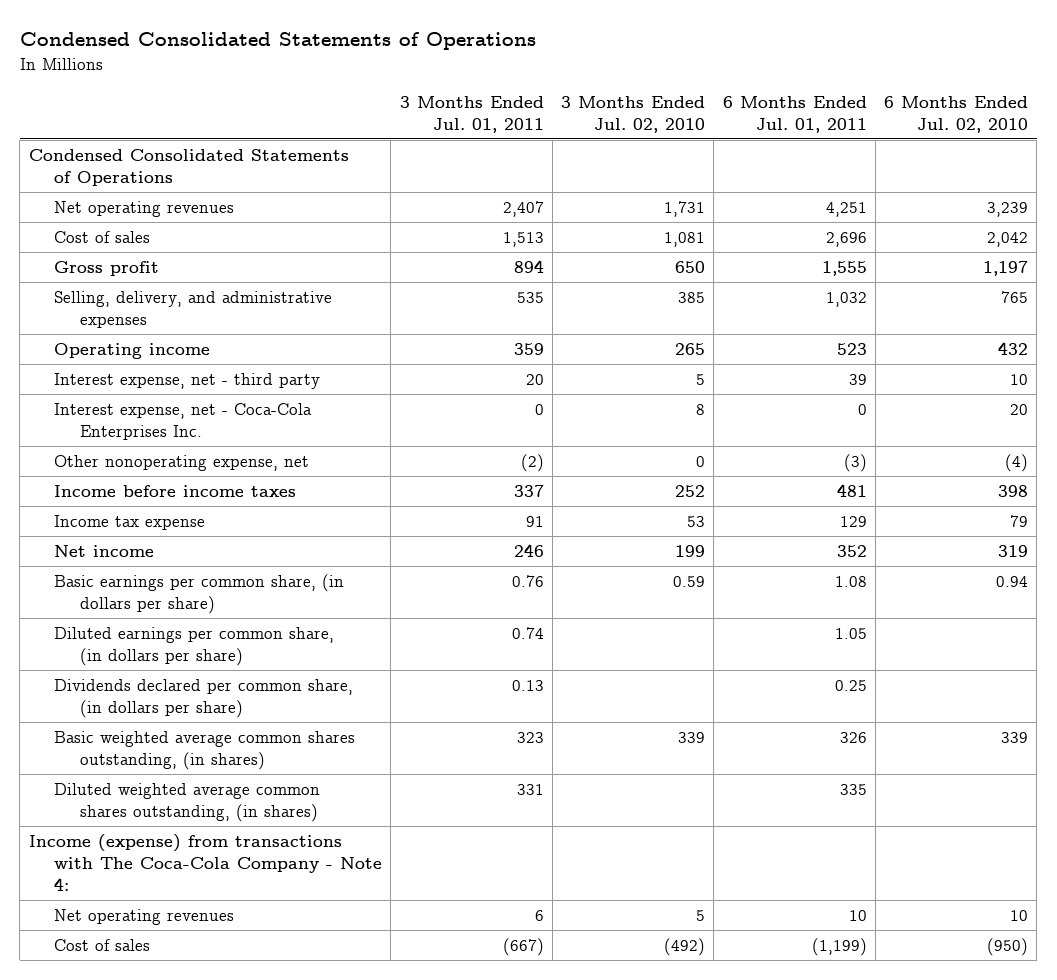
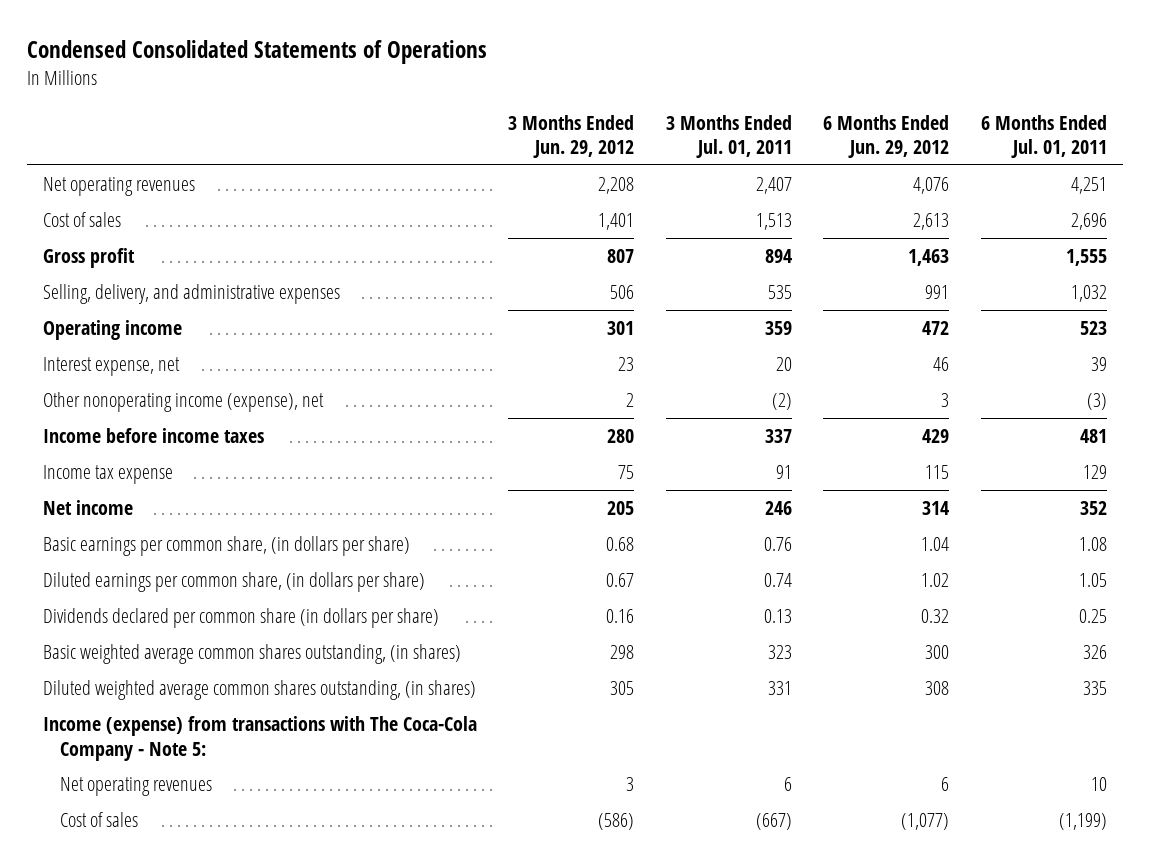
- | 3 Months Ended Jul. 01, 2011 | 3 Months Ended Jul. 02, 2010 | 6 Months Ended Jul. 01, 2011 | 6 Months Ended Jul. 02, 2010
+ | 3 Months Ended Jun. 29, 2012 | 3 Months Ended Jul. 01, 2011 | 6 Months Ended Jun. 29, 2012 | 6 Months Ended Jul. 01, 2011
- Condensed Consolidated Statements of Operations
- Interest expense, net - third party | 20 | 5 | 39 | 10
- Interest expense, net - Coca-Cola Enterprises Inc. | 0 | 8 | 0 | 20
- Other nonoperating expense, net | (2) | 0 | (3) | (4)
+ Interest expense, net | 23 | 20 | 46 | 39
+ Other nonoperating income (expense), net | 2 | (2) | 3 | (3)
- Dividends declared per common share, (in dollars per share) | 0.13 | | 0.25 |
+ Dividends declared per common share (in dollars per share) | 0.16 | 0.13 | 0.32 | 0.25
- Income (expense) from transactions with The Coca-Cola Company - Note 4:
+ Income (expense) from transactions with The Coca-Cola Company - Note 5:

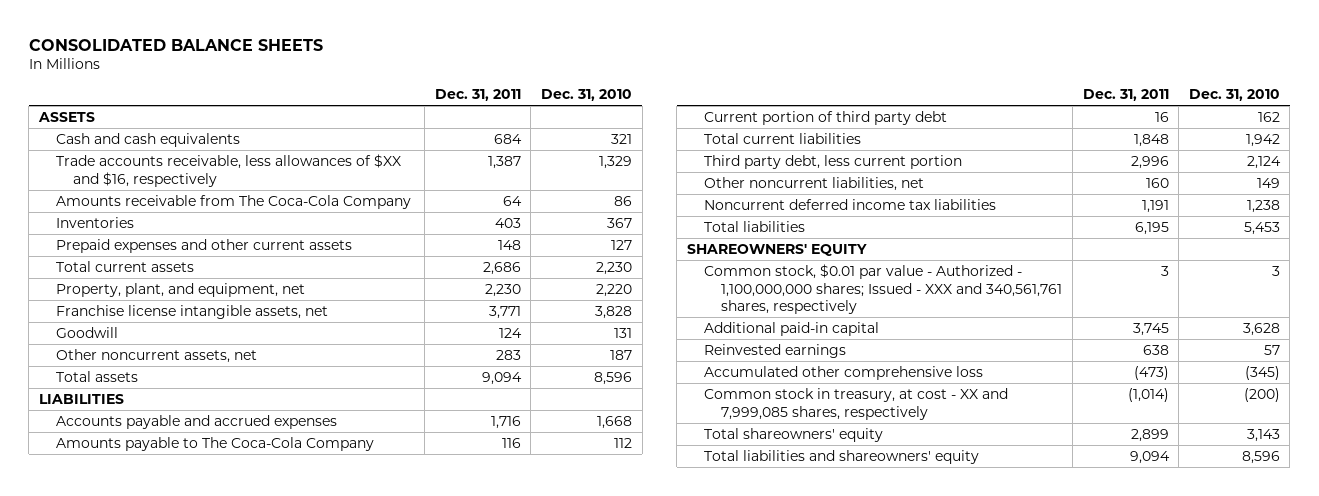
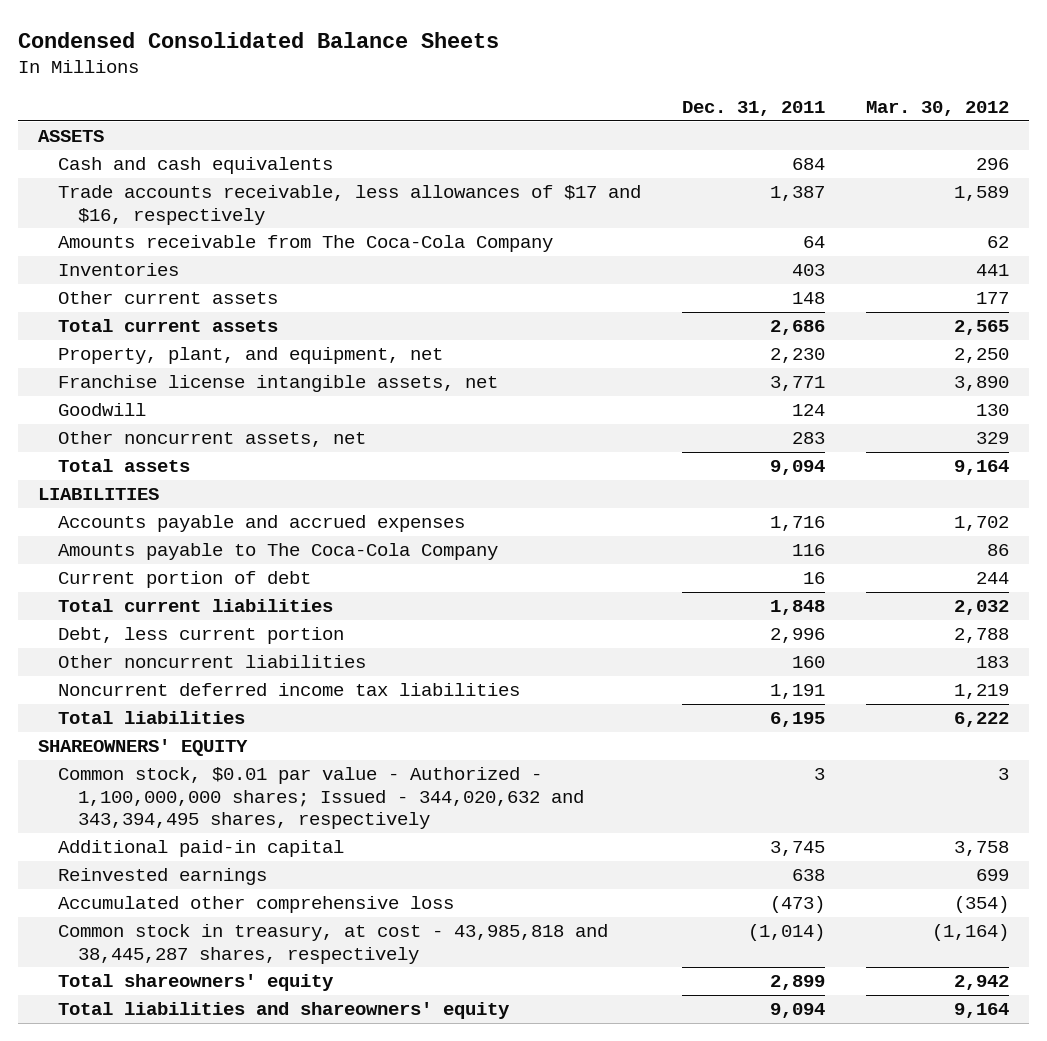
- CONSOLIDATED BALANCE SHEETS
+ Condensed Consolidated Balance Sheets
- | Dec. 31, 2011 | Dec. 31, 2010
+ | Dec. 31, 2011 | Mar. 30, 2012
- Trade accounts receivable, less allowances of $XX and $16, respectively | 1,387 | 1,329
+ Trade accounts receivable, less allowances of $17 and $16, respectively | 1,387 | 1,589
- Prepaid expenses and other current assets | 148 | 127
+ Other current assets | 148 | 177
- Current portion of third party debt | 16 | 162
+ Current portion of debt | 16 | 244
- Third party debt, less current portion | 2,996 | 2,124
- Other noncurrent liabilities, net | 160 | 149
+ Debt, less current portion | 2,996 | 2,788
+ Other noncurrent liabilities | 160 | 183
- Common stock, $0.01 par value - Authorized - 1,100,000,000 shares; Issued - XXX and 340,561,761 shares, respectively | 3 | 3
+ Common stock, $0.01 par value - Authorized - 1,100,000,000 shares; Issued - 344,020,632 and 343,394,495 shares, respectively | 3 | 3
- Common stock in treasury, at cost - XX and 7,999,085 shares, respectively | (1,014) | (200)
+ Common stock in treasury, at cost - 43,985,818 and 38,445,287 shares, respectively | (1,014) | (1,164)

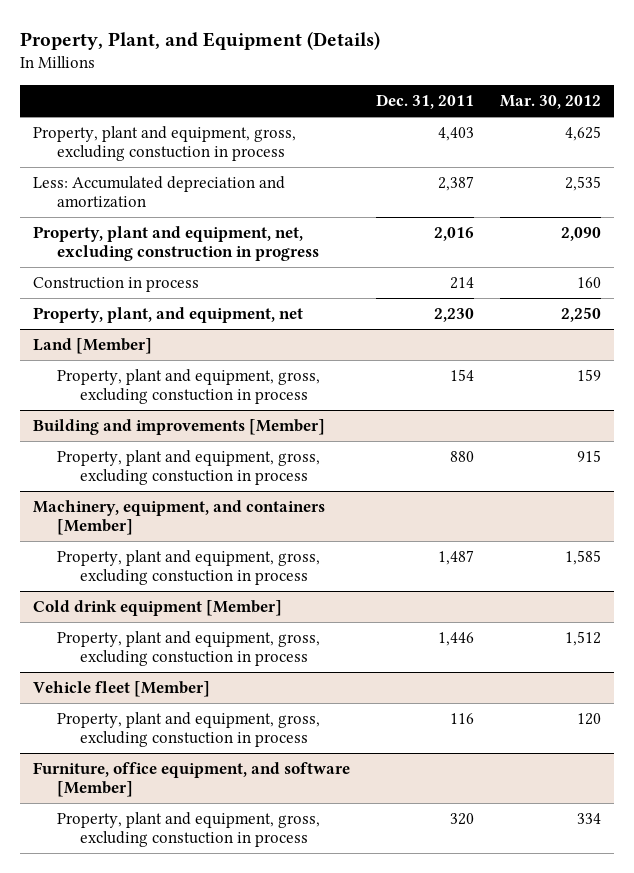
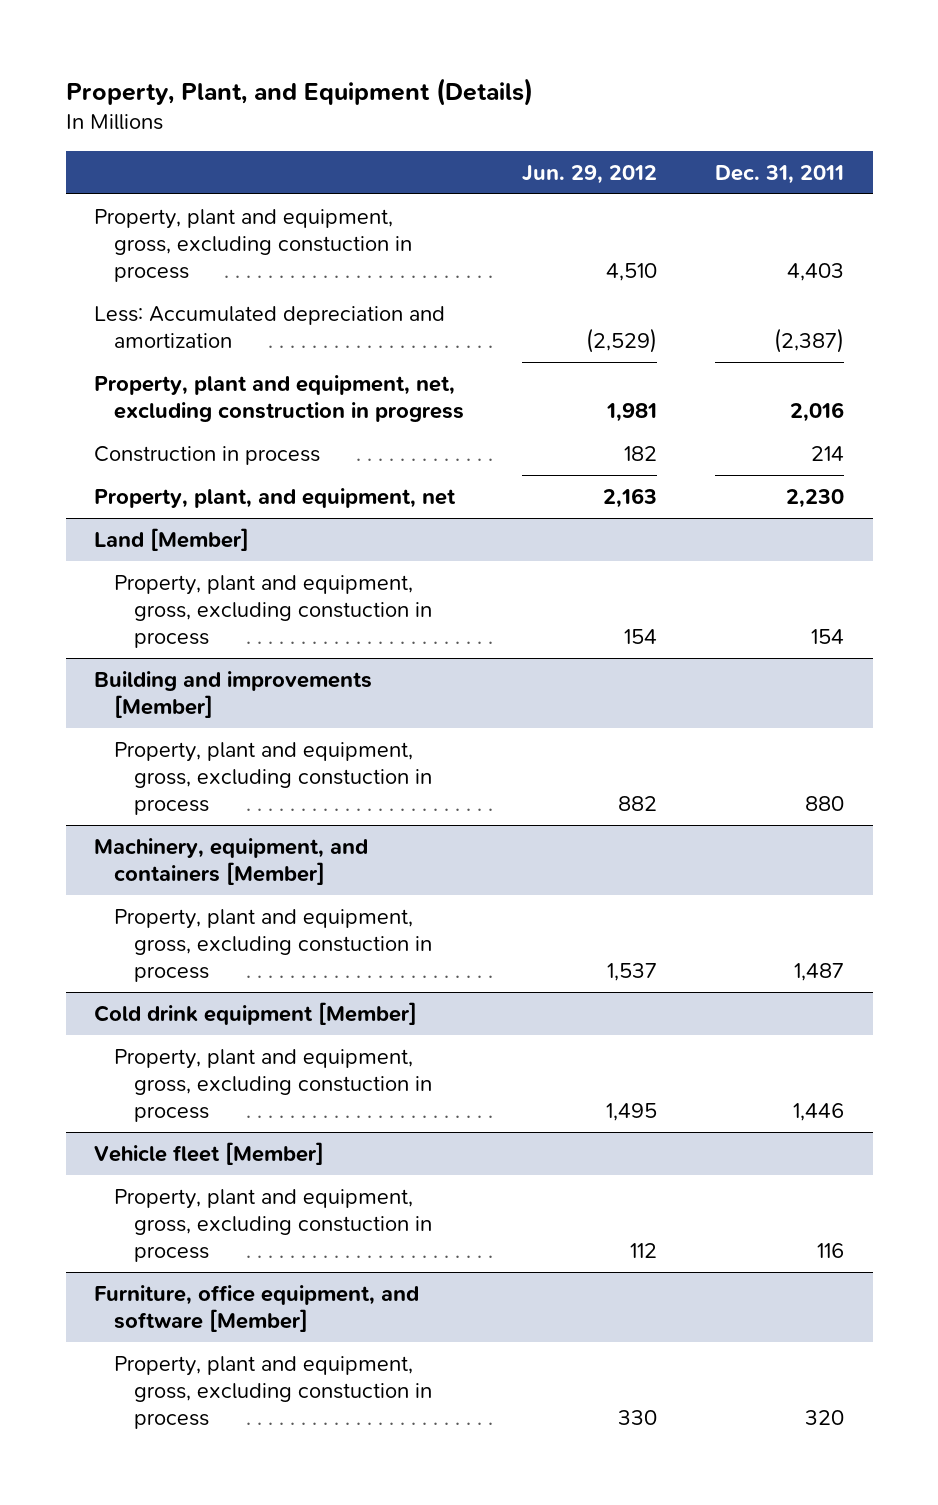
- | Dec. 31, 2011 | Mar. 30, 2012
+ | Jun. 29, 2012 | Dec. 31, 2011
- Less: Accumulated depreciation and amortization | 2,387 | 2,535
+ Less: Accumulated depreciation and amortization | (2,529) | (2,387)

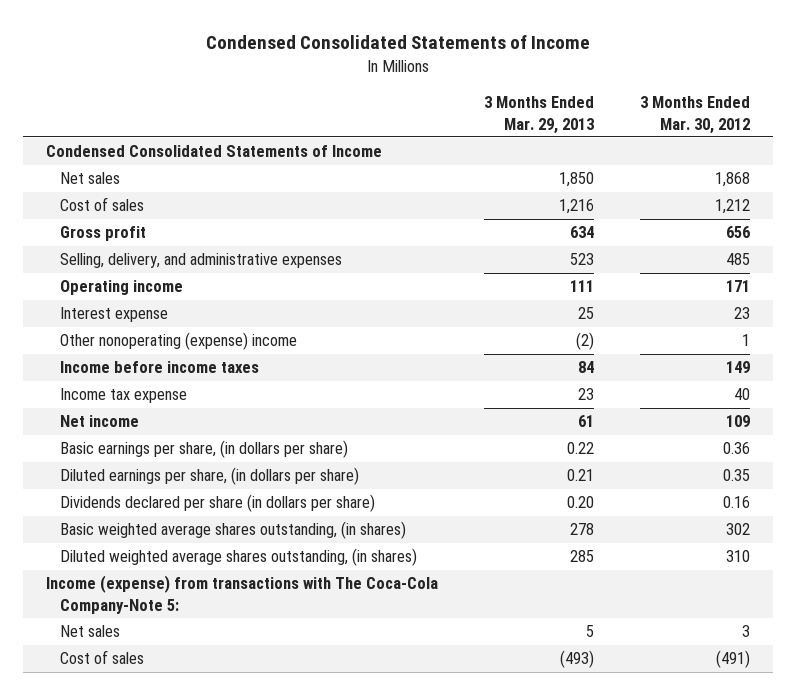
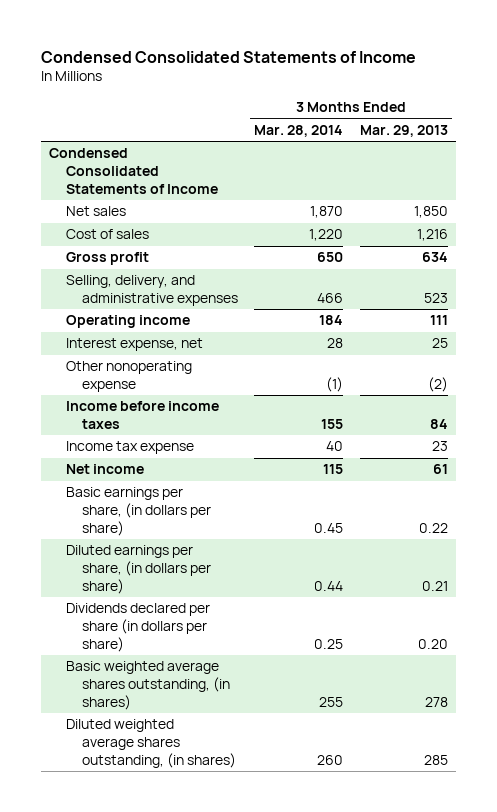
- | 3 Months Ended Mar. 29, 2013 | 3 Months Ended Mar. 30, 2012
+ | 3 Months Ended Mar. 28, 2014 | 3 Months Ended Mar. 29, 2013
- Interest expense | 25 | 23
- Other nonoperating (expense) income | (2) | 1
+ Interest expense, net | 28 | 25
+ Other nonoperating expense | (1) | (2)
- Income (expense) from transactions with The Coca-Cola Company-Note 5:
- Net sales | 5 | 3
- Cost of sales | (493) | (491)

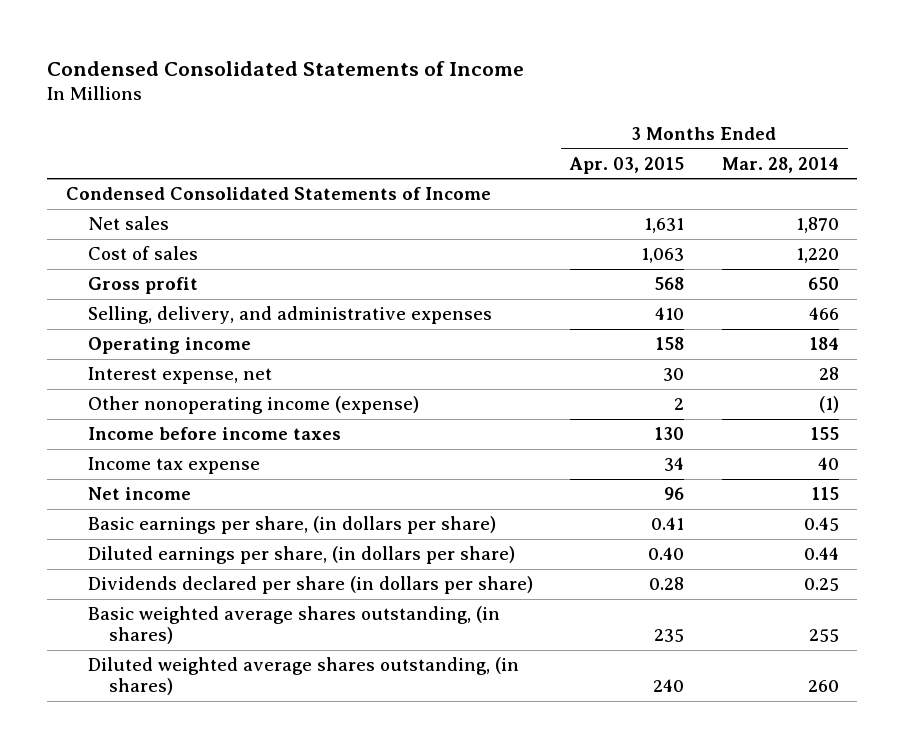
- | 3 Months Ended Mar. 28, 2014 | 3 Months Ended Mar. 29, 2013
+ | 3 Months Ended Apr. 03, 2015 | 3 Months Ended Mar. 28, 2014
- Other nonoperating expense | (1) | (2)
+ Other nonoperating income (expense) | 2 | (1)

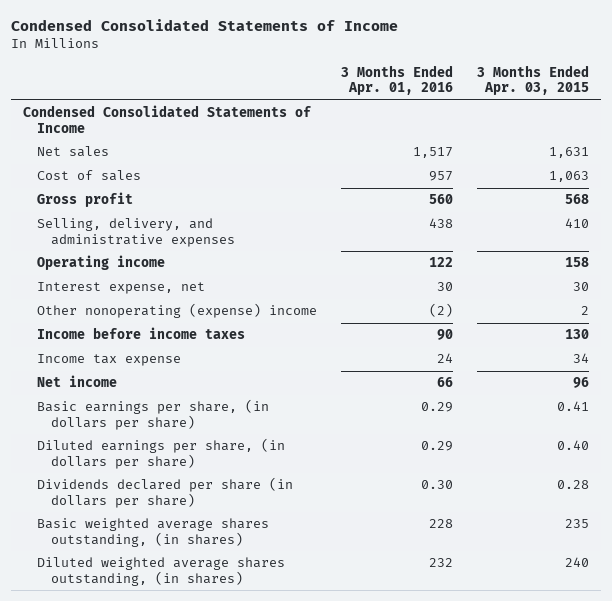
- | 3 Months Ended Apr. 03, 2015 | 3 Months Ended Mar. 28, 2014
+ | 3 Months Ended Apr. 01, 2016 | 3 Months Ended Apr. 03, 2015
- Other nonoperating income (expense) | 2 | (1)
+ Other nonoperating (expense) income | (2) | 2

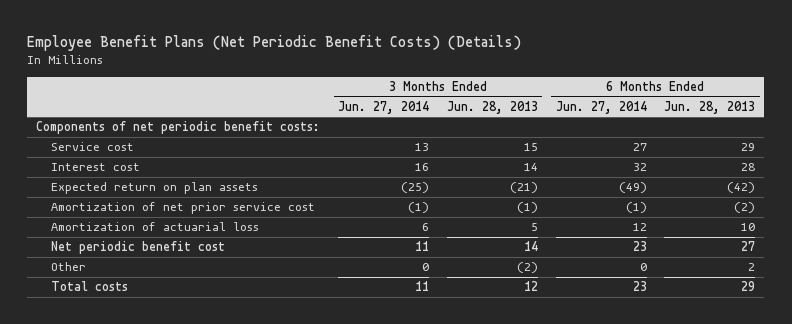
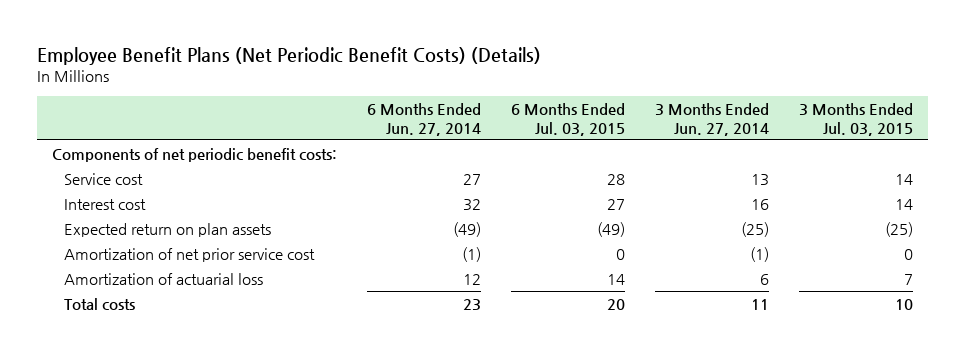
- | 3 Months Ended Jun. 27, 2014 | 3 Months Ended Jun. 28, 2013 | 6 Months Ended Jun. 27, 2014 | 6 Months Ended Jun. 28, 2013
+ | 6 Months Ended Jun. 27, 2014 | 6 Months Ended Jul. 03, 2015 | 3 Months Ended Jun. 27, 2014 | 3 Months Ended Jul. 03, 2015
- Net periodic benefit cost | 11 | 14 | 23 | 27
- Other | 0 | (2) | 0 | 2

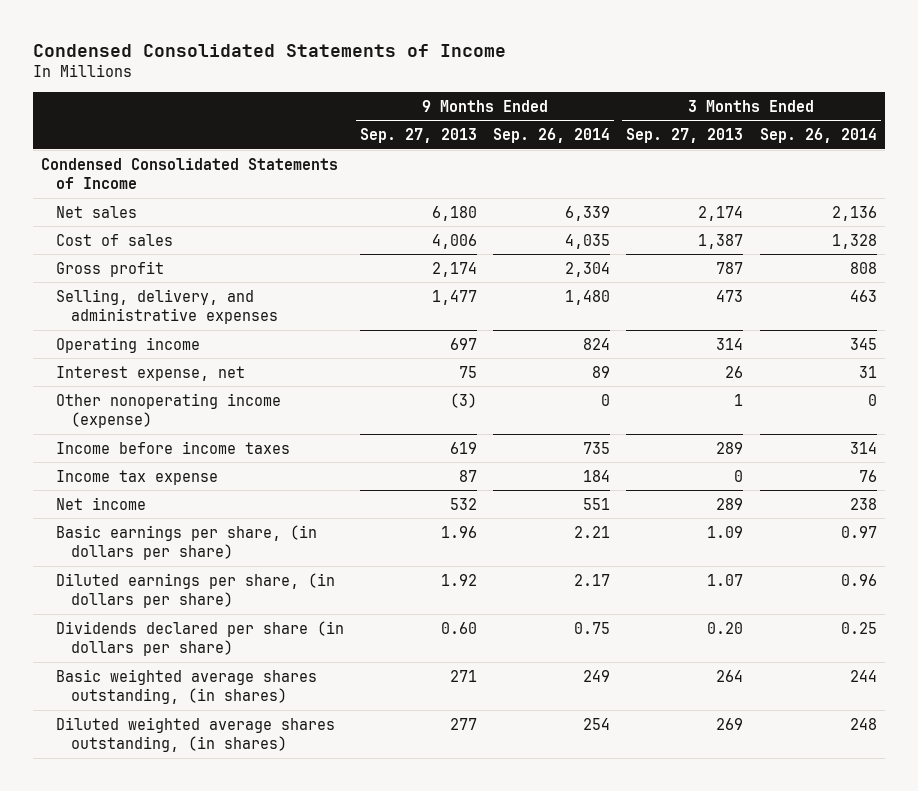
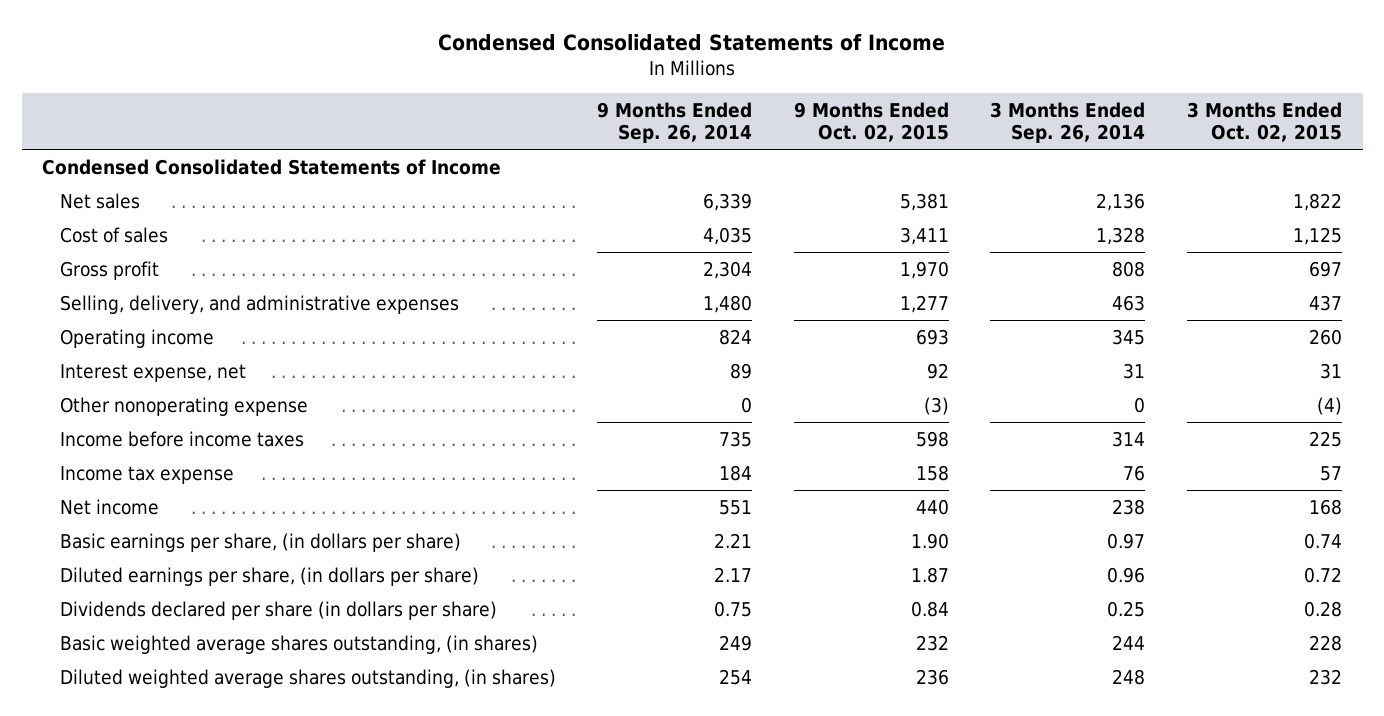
- | 9 Months Ended Sep. 27, 2013 | 9 Months Ended Sep. 26, 2014 | 3 Months Ended Sep. 27, 2013 | 3 Months Ended Sep. 26, 2014
+ | 9 Months Ended Sep. 26, 2014 | 9 Months Ended Oct. 02, 2015 | 3 Months Ended Sep. 26, 2014 | 3 Months Ended Oct. 02, 2015
- Other nonoperating income (expense) | (3) | 0 | 1 | 0
+ Other nonoperating expense | 0 | (3) | 0 | (4)

